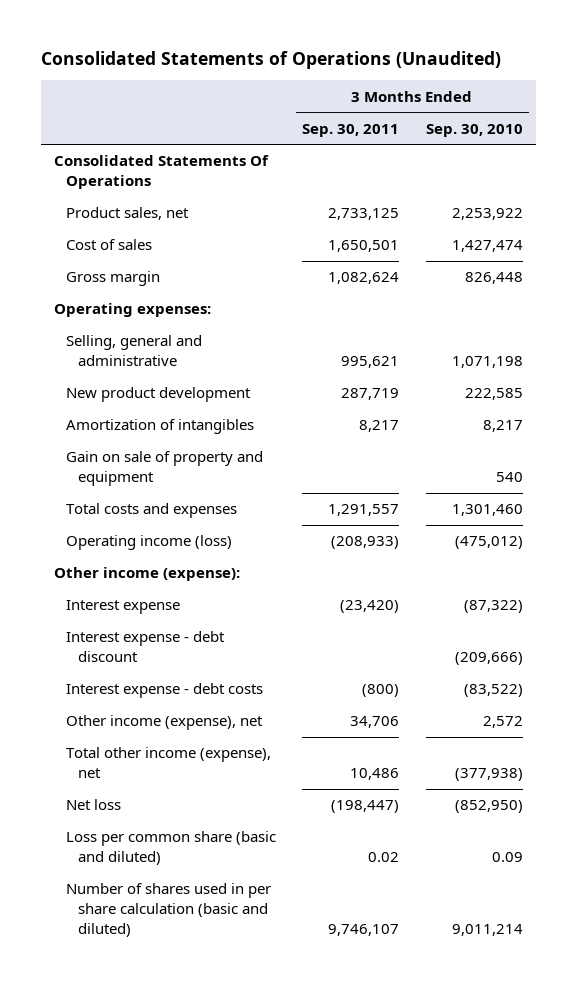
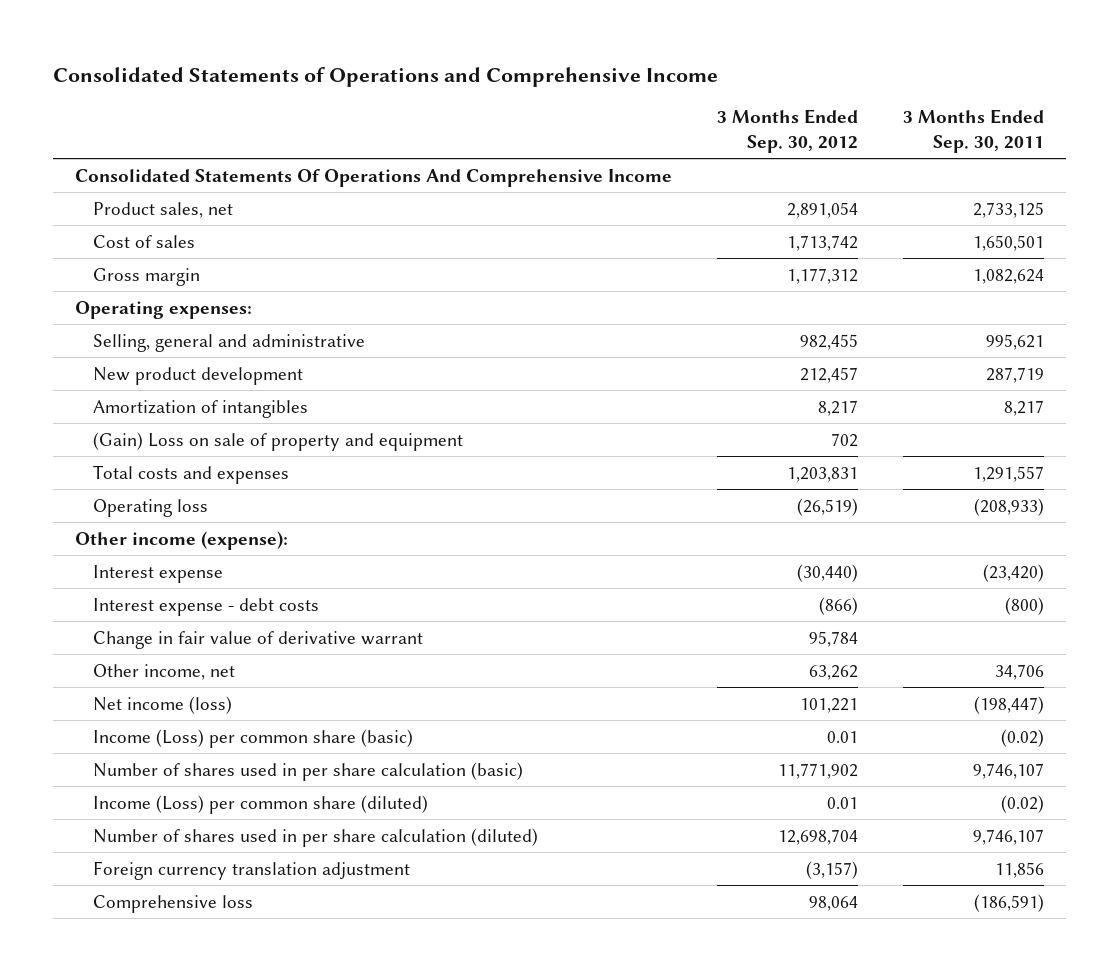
- Consolidated Statements of Operations (Unaudited)
+ Consolidated Statements of Operations and Comprehensive Income
- | 3 Months Ended Sep. 30, 2011 | 3 Months Ended Sep. 30, 2010
+ | 3 Months Ended Sep. 30, 2012 | 3 Months Ended Sep. 30, 2011
- Consolidated Statements Of Operations
+ Consolidated Statements Of Operations And Comprehensive Income
- Gain on sale of property and equipment | | 540
+ (Gain) Loss on sale of property and equipment | 702 |
- Operating income (loss) | (208,933) | (475,012)
+ Operating loss | (26,519) | (208,933)
- Interest expense - debt discount | | (209,666)
- Other income (expense), net | 34,706 | 2,572
- Total other income (expense), net | 10,486 | (377,938)
- Net loss | (198,447) | (852,950)
- Loss per common share (basic and diluted) | 0.02 | 0.09
- Number of shares used in per share calculation (basic and diluted) | 9,746,107 | 9,011,214
+ Change in fair value of derivative warrant | 95,784 |
+ Other income, net | 63,262 | 34,706
+ Net income (loss) | 101,221 | (198,447)
+ Income (Loss) per common share (basic) | 0.01 | (0.02)
+ Number of shares used in per share calculation (basic) | 11,771,902 | 9,746,107
+ Income (Loss) per common share (diluted) | 0.01 | (0.02)
+ Number of shares used in per share calculation (diluted) | 12,698,704 | 9,746,107
+ Foreign currency translation adjustment | (3,157) | 11,856
+ Comprehensive loss | 98,064 | (186,591)

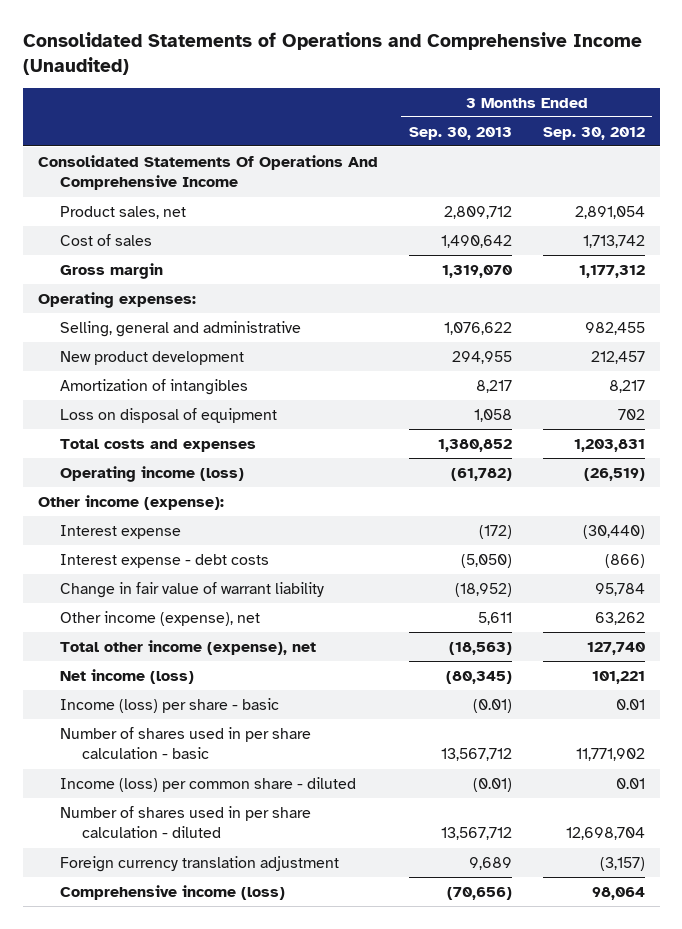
- Consolidated Statements of Operations and Comprehensive Income
+ Consolidated Statements of Operations and Comprehensive Income (Unaudited)
- | 3 Months Ended Sep. 30, 2012 | 3 Months Ended Sep. 30, 2011
+ | 3 Months Ended Sep. 30, 2013 | 3 Months Ended Sep. 30, 2012
- (Gain) Loss on sale of property and equipment | 702 |
+ Loss on disposal of equipment | 1,058 | 702
- Operating loss | (26,519) | (208,933)
+ Operating income (loss) | (61,782) | (26,519)
- Change in fair value of derivative warrant | 95,784 |
- Other income, net | 63,262 | 34,706
+ Change in fair value of warrant liability | (18,952) | 95,784
+ Other income (expense), net | 5,611 | 63,262
+ Total other income (expense), net | (18,563) | 127,740
- Income (Loss) per common share (basic) | 0.01 | (0.02)
- Number of shares used in per share calculation (basic) | 11,771,902 | 9,746,107
- Income (Loss) per common share (diluted) | 0.01 | (0.02)
- Number of shares used in per share calculation (diluted) | 12,698,704 | 9,746,107
+ Income (loss) per share - basic | (0.01) | 0.01
+ Number of shares used in per share calculation - basic | 13,567,712 | 11,771,902
+ Income (loss) per common share - diluted | (0.01) | 0.01
+ Number of shares used in per share calculation - diluted | 13,567,712 | 12,698,704
- Comprehensive loss | 98,064 | (186,591)
+ Comprehensive income (loss) | (70,656) | 98,064

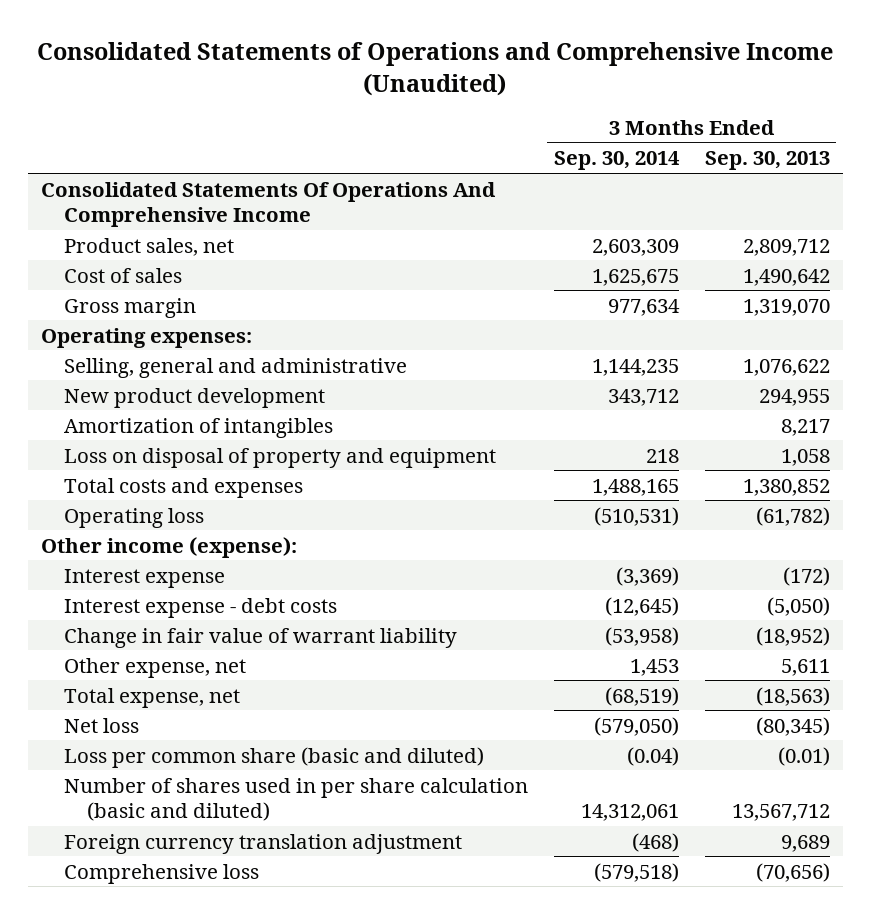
- | 3 Months Ended Sep. 30, 2013 | 3 Months Ended Sep. 30, 2012
+ | 3 Months Ended Sep. 30, 2014 | 3 Months Ended Sep. 30, 2013
- Loss on disposal of equipment | 1,058 | 702
+ Loss on disposal of property and equipment | 218 | 1,058
- Operating income (loss) | (61,782) | (26,519)
+ Operating loss | (510,531) | (61,782)
- Other income (expense), net | 5,611 | 63,262
- Total other income (expense), net | (18,563) | 127,740
- Net income (loss) | (80,345) | 101,221
- Income (loss) per share - basic | (0.01) | 0.01
- Number of shares used in per share calculation - basic | 13,567,712 | 11,771,902
- Income (loss) per common share - diluted | (0.01) | 0.01
- Number of shares used in per share calculation - diluted | 13,567,712 | 12,698,704
+ Other expense, net | 1,453 | 5,611
+ Total expense, net | (68,519) | (18,563)
+ Net loss | (579,050) | (80,345)
+ Loss per common share (basic and diluted) | (0.04) | (0.01)
+ Number of shares used in per share calculation (basic and diluted) | 14,312,061 | 13,567,712
- Comprehensive income (loss) | (70,656) | 98,064
+ Comprehensive loss | (579,518) | (70,656)

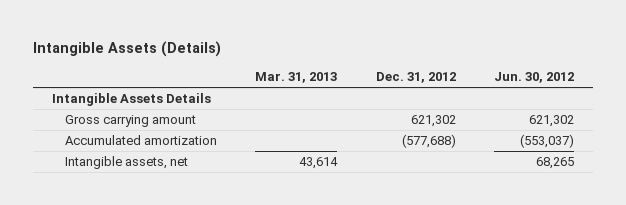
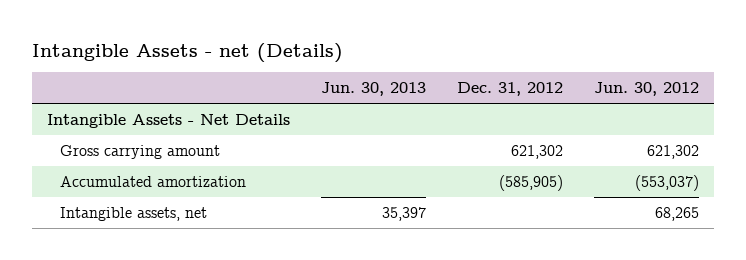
- Intangible Assets (Details)
+ Intangible Assets - net (Details)
- | Mar. 31, 2013 | Dec. 31, 2012 | Jun. 30, 2012
+ | Jun. 30, 2013 | Dec. 31, 2012 | Jun. 30, 2012
- Intangible Assets Details
+ Intangible Assets - Net Details
- Accumulated amortization | | (577,688) | (553,037)
+ Accumulated amortization | | (585,905) | (553,037)

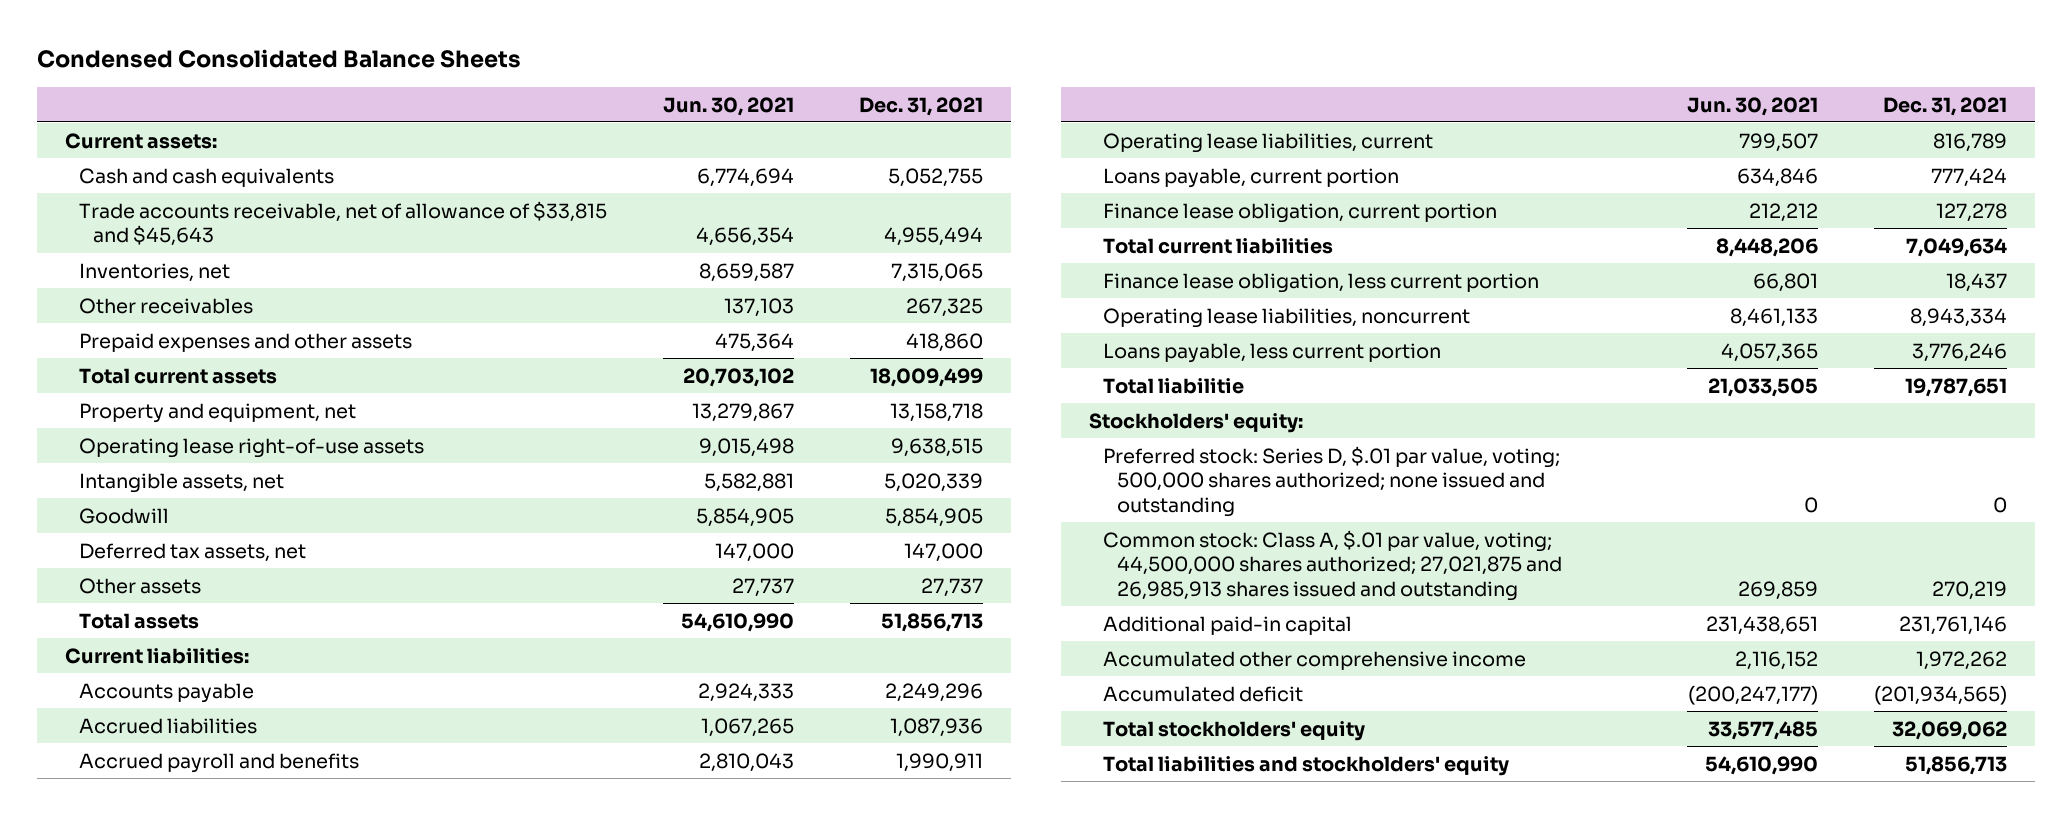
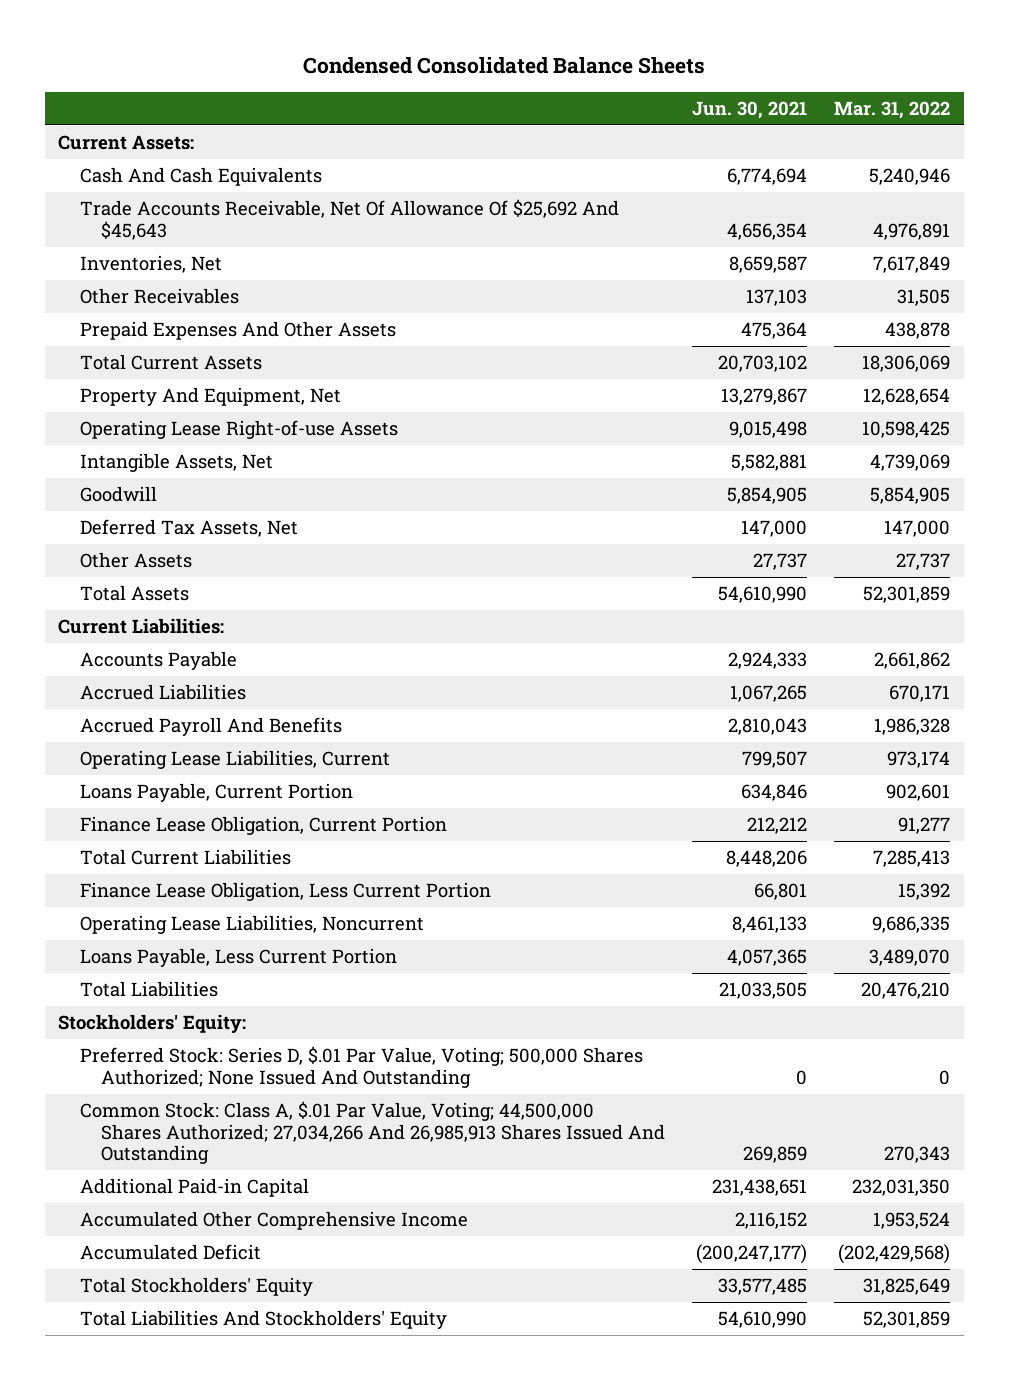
- | Jun. 30, 2021 | Dec. 31, 2021
+ | Jun. 30, 2021 | Mar. 31, 2022
- Current assets:
- Cash and cash equivalents | 6,774,694 | 5,052,755
- Trade accounts receivable, net of allowance of $33,815 and $45,643 | 4,656,354 | 4,955,494
- Inventories, net | 8,659,587 | 7,315,065
- Other receivables | 137,103 | 267,325
- Prepaid expenses and other assets | 475,364 | 418,860
- Total current assets | 20,703,102 | 18,009,499
- Property and equipment, net | 13,279,867 | 13,158,718
- Operating lease right-of-use assets | 9,015,498 | 9,638,515
- Intangible assets, net | 5,582,881 | 5,020,339
+ Current Assets:
+ Cash And Cash Equivalents | 6,774,694 | 5,240,946
+ Trade Accounts Receivable, Net Of Allowance Of $25,692 And $45,643 | 4,656,354 | 4,976,891
+ Inventories, Net | 8,659,587 | 7,617,849
+ Other Receivables | 137,103 | 31,505
+ Prepaid Expenses And Other Assets | 475,364 | 438,878
+ Total Current Assets | 20,703,102 | 18,306,069
+ Property And Equipment, Net | 13,279,867 | 12,628,654
+ Operating Lease Right-of-use Assets | 9,015,498 | 10,598,425
+ Intangible Assets, Net | 5,582,881 | 4,739,069
- Deferred tax assets, net | 147,000 | 147,000
- Other assets | 27,737 | 27,737
- Total assets | 54,610,990 | 51,856,713
- Current liabilities:
- Accounts payable | 2,924,333 | 2,249,296
- Accrued liabilities | 1,067,265 | 1,087,936
- Accrued payroll and benefits | 2,810,043 | 1,990,911
- Operating lease liabilities, current | 799,507 | 816,789
- Loans payable, current portion | 634,846 | 777,424
- Finance lease obligation, current portion | 212,212 | 127,278
- Total current liabilities | 8,448,206 | 7,049,634
- Finance lease obligation, less current portion | 66,801 | 18,437
- Operating lease liabilities, noncurrent | 8,461,133 | 8,943,334
- Loans payable, less current portion | 4,057,365 | 3,776,246
- Total liabilitie | 21,033,505 | 19,787,651
- Stockholders' equity:
- Preferred stock: Series D, $.01 par value, voting; 500,000 shares authorized; none issued and outstanding | 0 | 0
- Common stock: Class A, $.01 par value, voting; 44,500,000 shares authorized; 27,021,875 and 26,985,913 shares issued and outstanding | 269,859 | 270,219
- Additional paid-in capital | 231,438,651 | 231,761,146
- Accumulated other comprehensive income | 2,116,152 | 1,972,262
- Accumulated deficit | (200,247,177) | (201,934,565)
- Total stockholders' equity | 33,577,485 | 32,069,062
- Total liabilities and stockholders' equity | 54,610,990 | 51,856,713
+ Deferred Tax Assets, Net | 147,000 | 147,000
+ Other Assets | 27,737 | 27,737
+ Total Assets | 54,610,990 | 52,301,859
+ Current Liabilities:
+ Accounts Payable | 2,924,333 | 2,661,862
+ Accrued Liabilities | 1,067,265 | 670,171
+ Accrued Payroll And Benefits | 2,810,043 | 1,986,328
+ Operating Lease Liabilities, Current | 799,507 | 973,174
+ Loans Payable, Current Portion | 634,846 | 902,601
+ Finance Lease Obligation, Current Portion | 212,212 | 91,277
+ Total Current Liabilities | 8,448,206 | 7,285,413
+ Finance Lease Obligation, Less Current Portion | 66,801 | 15,392
+ Operating Lease Liabilities, Noncurrent | 8,461,133 | 9,686,335
+ Loans Payable, Less Current Portion | 4,057,365 | 3,489,070
+ Total Liabilities | 21,033,505 | 20,476,210
+ Stockholders' Equity:
+ Preferred Stock: Series D, $.01 Par Value, Voting; 500,000 Shares Authorized; None Issued And Outstanding | 0 | 0
+ Common Stock: Class A, $.01 Par Value, Voting; 44,500,000 Shares Authorized; 27,034,266 And 26,985,913 Shares Issued And Outstanding | 269,859 | 270,343
+ Additional Paid-in Capital | 231,438,651 | 232,031,350
+ Accumulated Other Comprehensive Income | 2,116,152 | 1,953,524
+ Accumulated Deficit | (200,247,177) | (202,429,568)
+ Total Stockholders' Equity | 33,577,485 | 31,825,649
+ Total Liabilities And Stockholders' Equity | 54,610,990 | 52,301,859

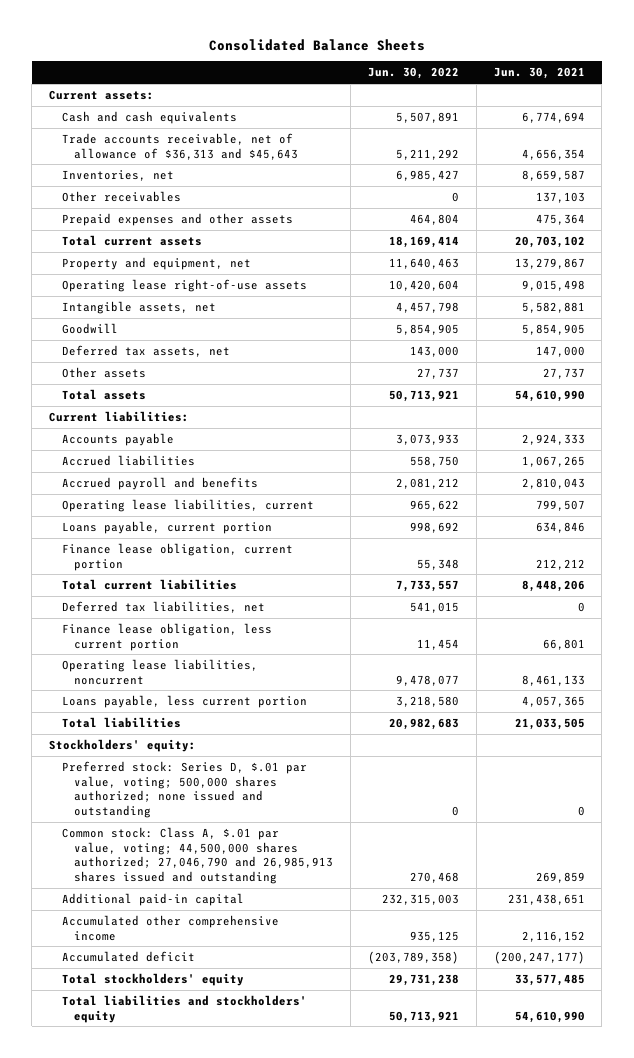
- Condensed Consolidated Balance Sheets
+ Consolidated Balance Sheets
- | Jun. 30, 2021 | Mar. 31, 2022
+ | Jun. 30, 2022 | Jun. 30, 2021
- Current Assets:
- Cash And Cash Equivalents | 6,774,694 | 5,240,946
- Trade Accounts Receivable, Net Of Allowance Of $25,692 And $45,643 | 4,656,354 | 4,976,891
- Inventories, Net | 8,659,587 | 7,617,849
- Other Receivables | 137,103 | 31,505
- Prepaid Expenses And Other Assets | 475,364 | 438,878
- Total Current Assets | 20,703,102 | 18,306,069
- Property And Equipment, Net | 13,279,867 | 12,628,654
- Operating Lease Right-of-use Assets | 9,015,498 | 10,598,425
- Intangible Assets, Net | 5,582,881 | 4,739,069
+ Current assets:
+ Cash and cash equivalents | 5,507,891 | 6,774,694
+ Trade accounts receivable, net of allowance of $36,313 and $45,643 | 5,211,292 | 4,656,354
+ Inventories, net | 6,985,427 | 8,659,587
+ Other receivables | 0 | 137,103
+ Prepaid expenses and other assets | 464,804 | 475,364
+ Total current assets | 18,169,414 | 20,703,102
+ Property and equipment, net | 11,640,463 | 13,279,867
+ Operating lease right-of-use assets | 10,420,604 | 9,015,498
+ Intangible assets, net | 4,457,798 | 5,582,881
- Deferred Tax Assets, Net | 147,000 | 147,000
- Other Assets | 27,737 | 27,737
- Total Assets | 54,610,990 | 52,301,859
- Current Liabilities:
- Accounts Payable | 2,924,333 | 2,661,862
- Accrued Liabilities | 1,067,265 | 670,171
- Accrued Payroll And Benefits | 2,810,043 | 1,986,328
- Operating Lease Liabilities, Current | 799,507 | 973,174
- Loans Payable, Current Portion | 634,846 | 902,601
- Finance Lease Obligation, Current Portion | 212,212 | 91,277
- Total Current Liabilities | 8,448,206 | 7,285,413
- Finance Lease Obligation, Less Current Portion | 66,801 | 15,392
- Operating Lease Liabilities, Noncurrent | 8,461,133 | 9,686,335
- Loans Payable, Less Current Portion | 4,057,365 | 3,489,070
- Total Liabilities | 21,033,505 | 20,476,210
- Stockholders' Equity:
- Preferred Stock: Series D, $.01 Par Value, Voting; 500,000 Shares Authorized; None Issued And Outstanding | 0 | 0
- Common Stock: Class A, $.01 Par Value, Voting; 44,500,000 Shares Authorized; 27,034,266 And 26,985,913 Shares Issued And Outstanding | 269,859 | 270,343
- Additional Paid-in Capital | 231,438,651 | 232,031,350
- Accumulated Other Comprehensive Income | 2,116,152 | 1,953,524
- Accumulated Deficit | (200,247,177) | (202,429,568)
- Total Stockholders' Equity | 33,577,485 | 31,825,649
- Total Liabilities And Stockholders' Equity | 54,610,990 | 52,301,859
+ Deferred tax assets, net | 143,000 | 147,000
+ Other assets | 27,737 | 27,737
+ Total assets | 50,713,921 | 54,610,990
+ Current liabilities:
+ Accounts payable | 3,073,933 | 2,924,333
+ Accrued liabilities | 558,750 | 1,067,265
+ Accrued payroll and benefits | 2,081,212 | 2,810,043
+ Operating lease liabilities, current | 965,622 | 799,507
+ Loans payable, current portion | 998,692 | 634,846
+ Finance lease obligation, current portion | 55,348 | 212,212
+ Total current liabilities | 7,733,557 | 8,448,206
+ Deferred tax liabilities, net | 541,015 | 0
+ Finance lease obligation, less current portion | 11,454 | 66,801
+ Operating lease liabilities, noncurrent | 9,478,077 | 8,461,133
+ Loans payable, less current portion | 3,218,580 | 4,057,365
+ Total liabilities | 20,982,683 | 21,033,505
+ Stockholders' equity:
+ Preferred stock: Series D, $.01 par value, voting; 500,000 shares authorized; none issued and outstanding | 0 | 0
+ Common stock: Class A, $.01 par value, voting; 44,500,000 shares authorized; 27,046,790 and 26,985,913 shares issued and outstanding | 270,468 | 269,859
+ Additional paid-in capital | 232,315,003 | 231,438,651
+ Accumulated other comprehensive income | 935,125 | 2,116,152
+ Accumulated deficit | (203,789,358) | (200,247,177)
+ Total stockholders' equity | 29,731,238 | 33,577,485
+ Total liabilities and stockholders' equity | 50,713,921 | 54,610,990

